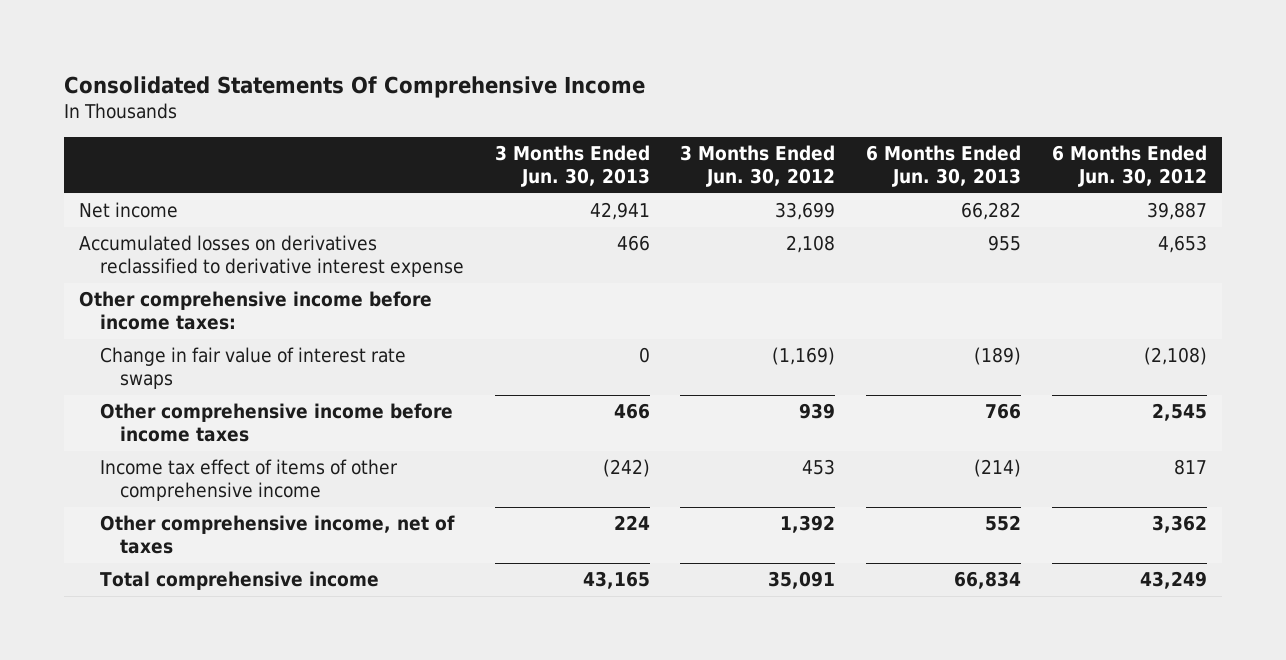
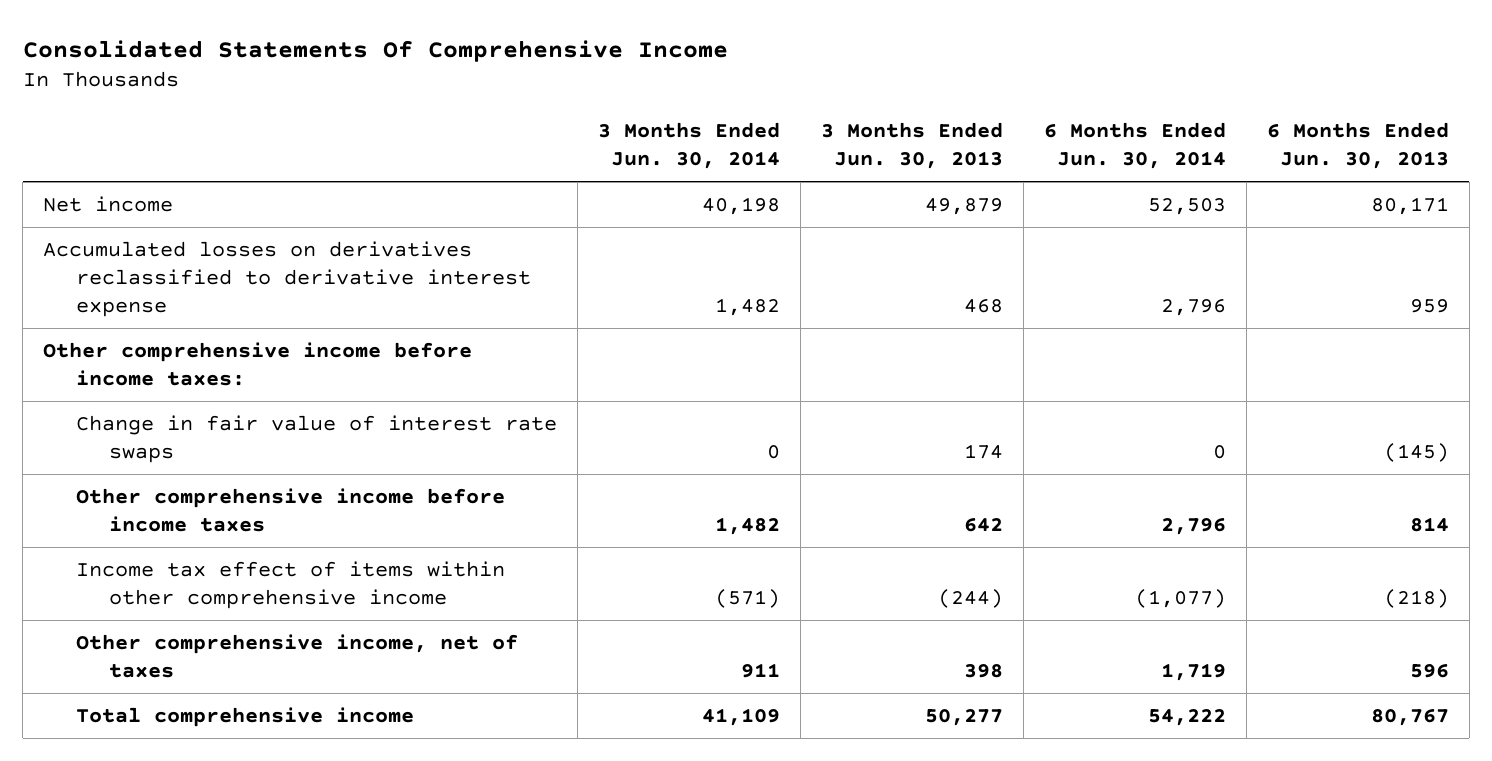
- | 3 Months Ended Jun. 30, 2013 | 3 Months Ended Jun. 30, 2012 | 6 Months Ended Jun. 30, 2013 | 6 Months Ended Jun. 30, 2012
+ | 3 Months Ended Jun. 30, 2014 | 3 Months Ended Jun. 30, 2013 | 6 Months Ended Jun. 30, 2014 | 6 Months Ended Jun. 30, 2013
- Net income | 42,941 | 33,699 | 66,282 | 39,887
- Accumulated losses on derivatives reclassified to derivative interest expense | 466 | 2,108 | 955 | 4,653
+ Net income | 40,198 | 49,879 | 52,503 | 80,171
+ Accumulated losses on derivatives reclassified to derivative interest expense | 1,482 | 468 | 2,796 | 959
- Change in fair value of interest rate swaps | 0 | (1,169) | (189) | (2,108)
- Other comprehensive income before income taxes | 466 | 939 | 766 | 2,545
- Income tax effect of items of other comprehensive income | (242) | 453 | (214) | 817
- Other comprehensive income, net of taxes | 224 | 1,392 | 552 | 3,362
- Total comprehensive income | 43,165 | 35,091 | 66,834 | 43,249
+ Change in fair value of interest rate swaps | 0 | 174 | 0 | (145)
+ Other comprehensive income before income taxes | 1,482 | 642 | 2,796 | 814
+ Income tax effect of items within other comprehensive income | (571) | (244) | (1,077) | (218)
+ Other comprehensive income, net of taxes | 911 | 398 | 1,719 | 596
+ Total comprehensive income | 41,109 | 50,277 | 54,222 | 80,767

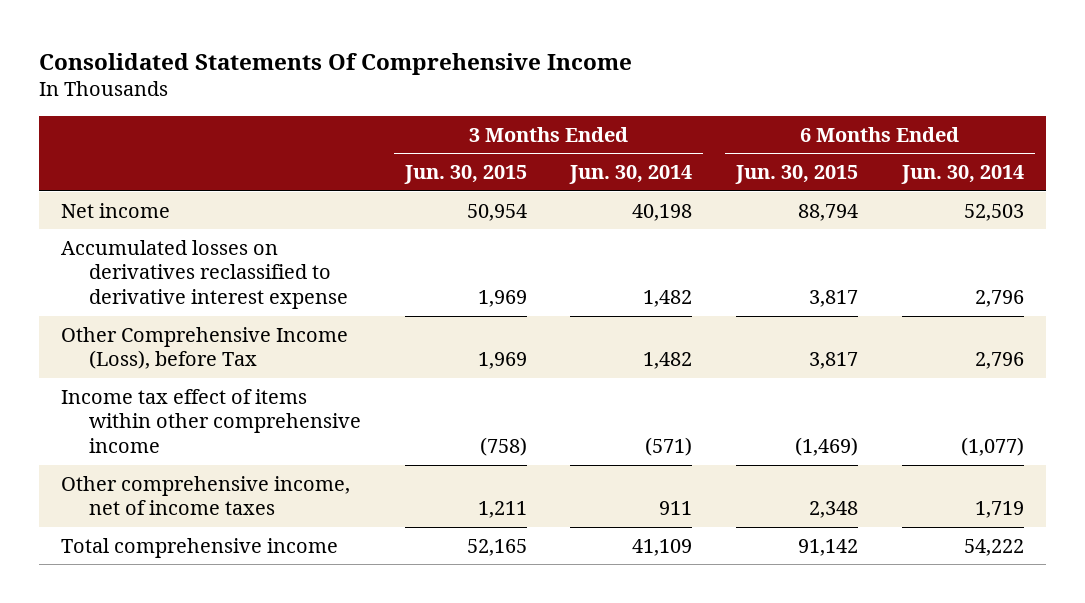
- | 3 Months Ended Jun. 30, 2014 | 3 Months Ended Jun. 30, 2013 | 6 Months Ended Jun. 30, 2014 | 6 Months Ended Jun. 30, 2013
+ | 3 Months Ended Jun. 30, 2015 | 3 Months Ended Jun. 30, 2014 | 6 Months Ended Jun. 30, 2015 | 6 Months Ended Jun. 30, 2014
- Other comprehensive income before income taxes:
- Change in fair value of interest rate swaps | 0 | 174 | 0 | (145)
- Other comprehensive income before income taxes | 1,482 | 642 | 2,796 | 814
+ Other Comprehensive Income (Loss), before Tax | 1,969 | 1,482 | 3,817 | 2,796
- Other comprehensive income, net of taxes | 911 | 398 | 1,719 | 596
+ Other comprehensive income, net of income taxes | 1,211 | 911 | 2,348 | 1,719

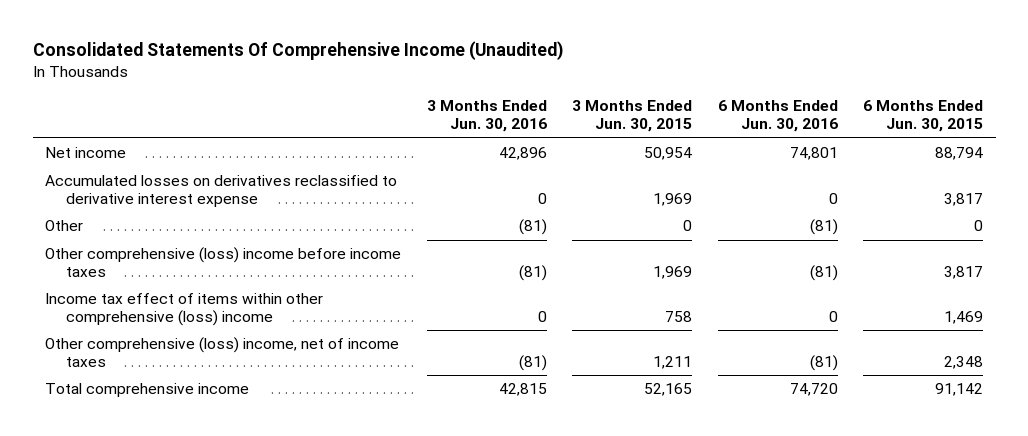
- Consolidated Statements Of Comprehensive Income
+ Consolidated Statements Of Comprehensive Income (Unaudited)
- | 3 Months Ended Jun. 30, 2015 | 3 Months Ended Jun. 30, 2014 | 6 Months Ended Jun. 30, 2015 | 6 Months Ended Jun. 30, 2014
+ | 3 Months Ended Jun. 30, 2016 | 3 Months Ended Jun. 30, 2015 | 6 Months Ended Jun. 30, 2016 | 6 Months Ended Jun. 30, 2015
- Other Comprehensive Income (Loss), before Tax | 1,969 | 1,482 | 3,817 | 2,796
- Income tax effect of items within other comprehensive income | (758) | (571) | (1,469) | (1,077)
- Other comprehensive income, net of income taxes | 1,211 | 911 | 2,348 | 1,719
+ Other | (81) | 0 | (81) | 0
+ Other comprehensive (loss) income before income taxes | (81) | 1,969 | (81) | 3,817
+ Income tax effect of items within other comprehensive (loss) income | 0 | 758 | 0 | 1,469
+ Other comprehensive (loss) income, net of income taxes | (81) | 1,211 | (81) | 2,348

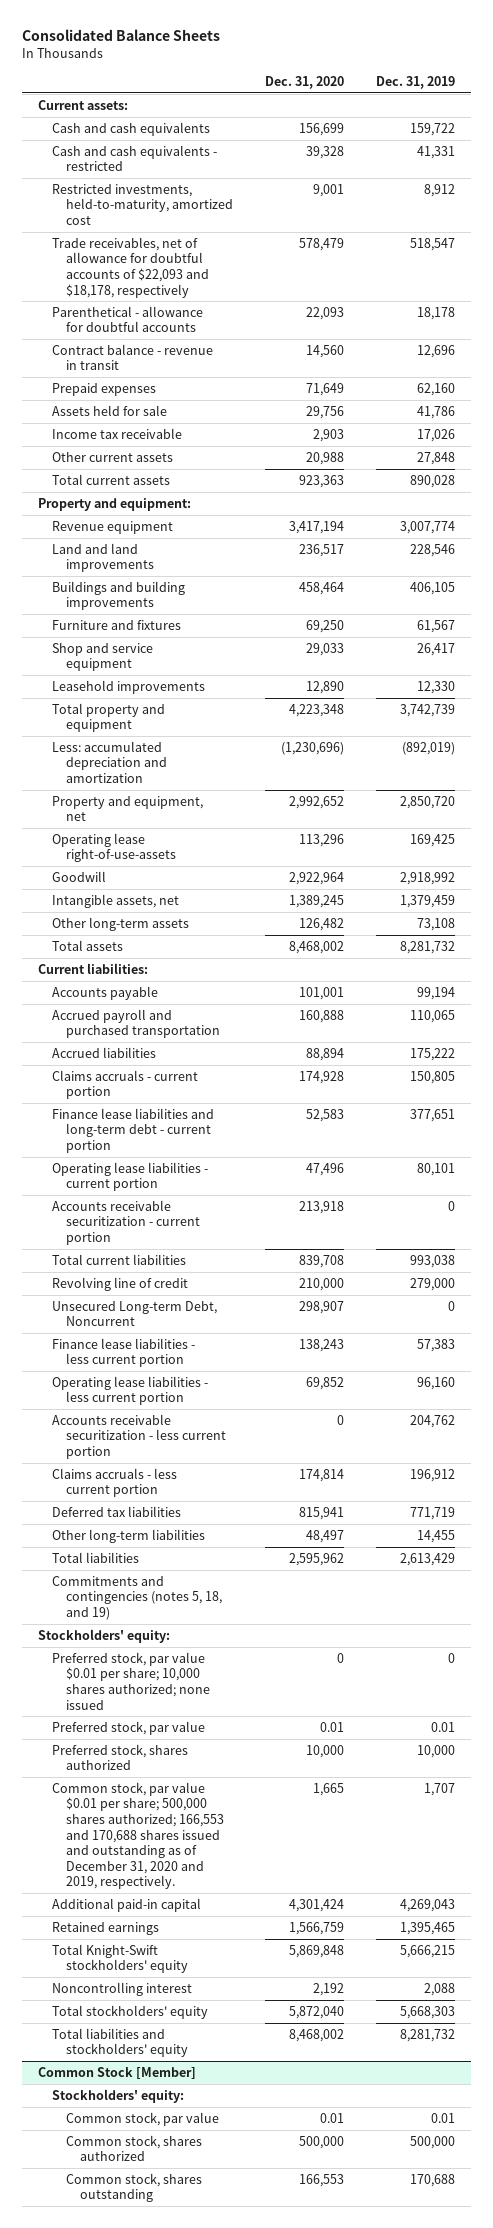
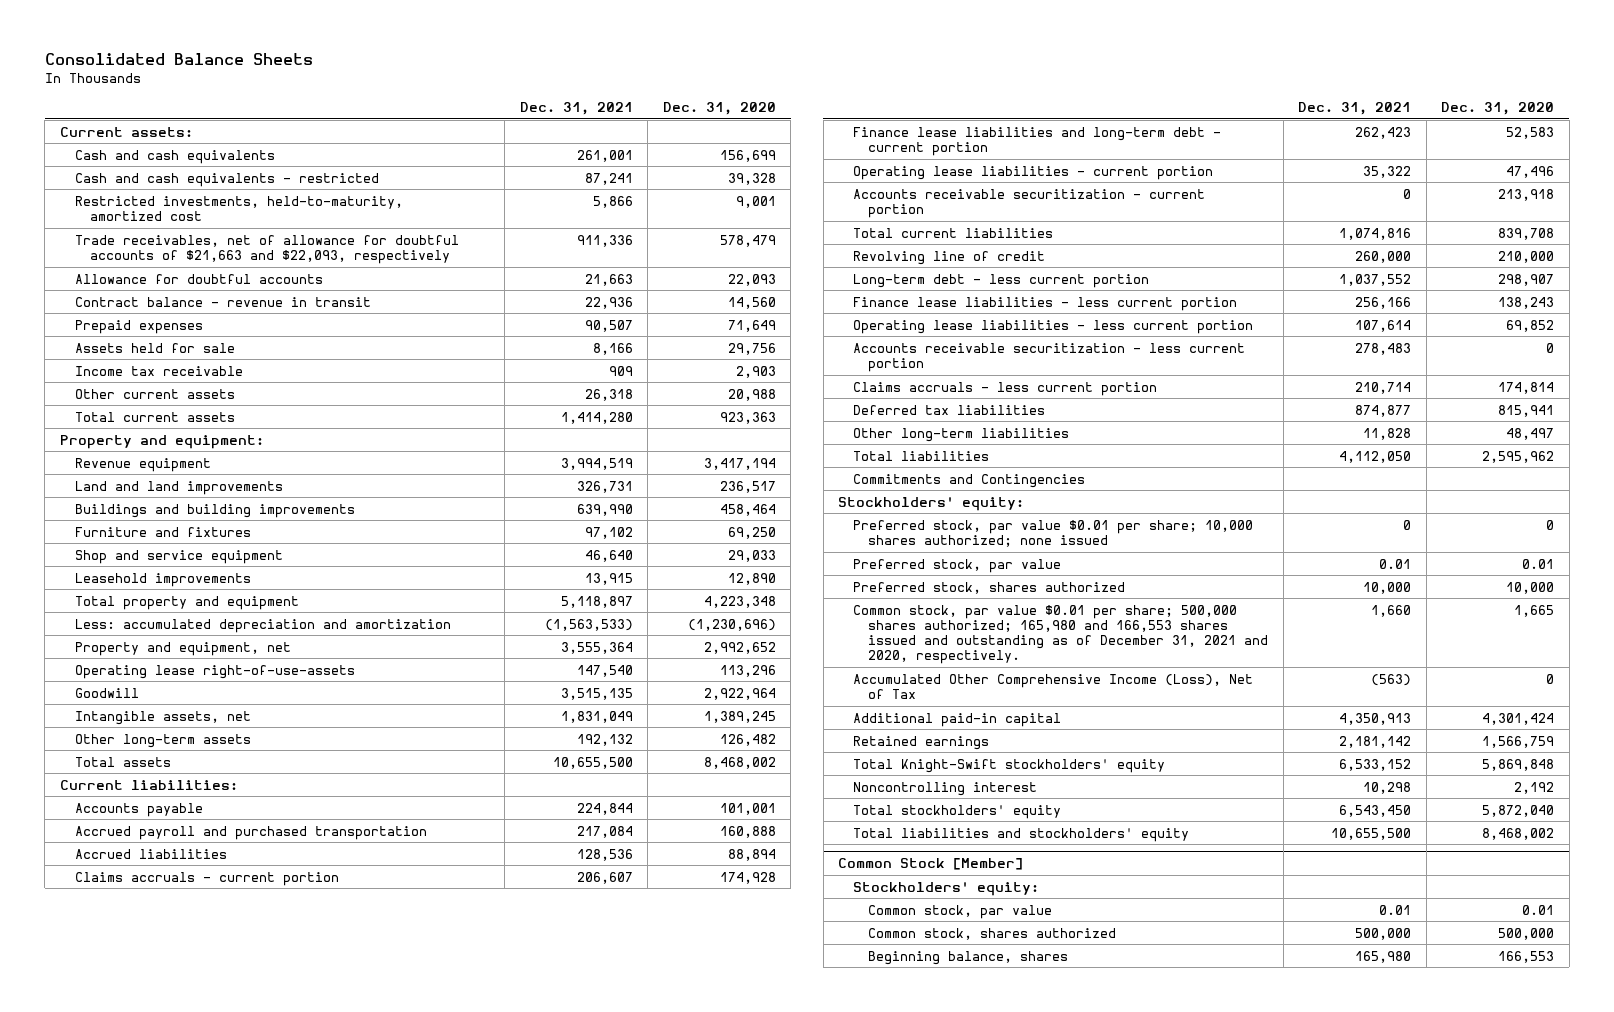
- | Dec. 31, 2020 | Dec. 31, 2019
+ | Dec. 31, 2021 | Dec. 31, 2020
- Trade receivables, net of allowance for doubtful accounts of $22,093 and $18,178, respectively | 578,479 | 518,547
- Parenthetical - allowance for doubtful accounts | 22,093 | 18,178
+ Trade receivables, net of allowance for doubtful accounts of $21,663 and $22,093, respectively | 911,336 | 578,479
+ Allowance for doubtful accounts | 21,663 | 22,093
- Unsecured Long-term Debt, Noncurrent | 298,907 | 0
+ Long-term debt - less current portion | 1,037,552 | 298,907
- Commitments and contingencies (notes 5, 18, and 19)
+ Commitments and Contingencies
- Common stock, par value $0.01 per share; 500,000 shares authorized; 166,553 and 170,688 shares issued and outstanding as of December 31, 2020 and 2019, respectively. | 1,665 | 1,707
+ Common stock, par value $0.01 per share; 500,000 shares authorized; 165,980 and 166,553 shares issued and outstanding as of December 31, 2021 and 2020, respectively. | 1,660 | 1,665
+ Accumulated Other Comprehensive Income (Loss), Net of Tax | (563) | 0
@ Common Stock [Member]
- Common stock, shares outstanding | 166,553 | 170,688
+ Beginning balance, shares | 165,980 | 166,553

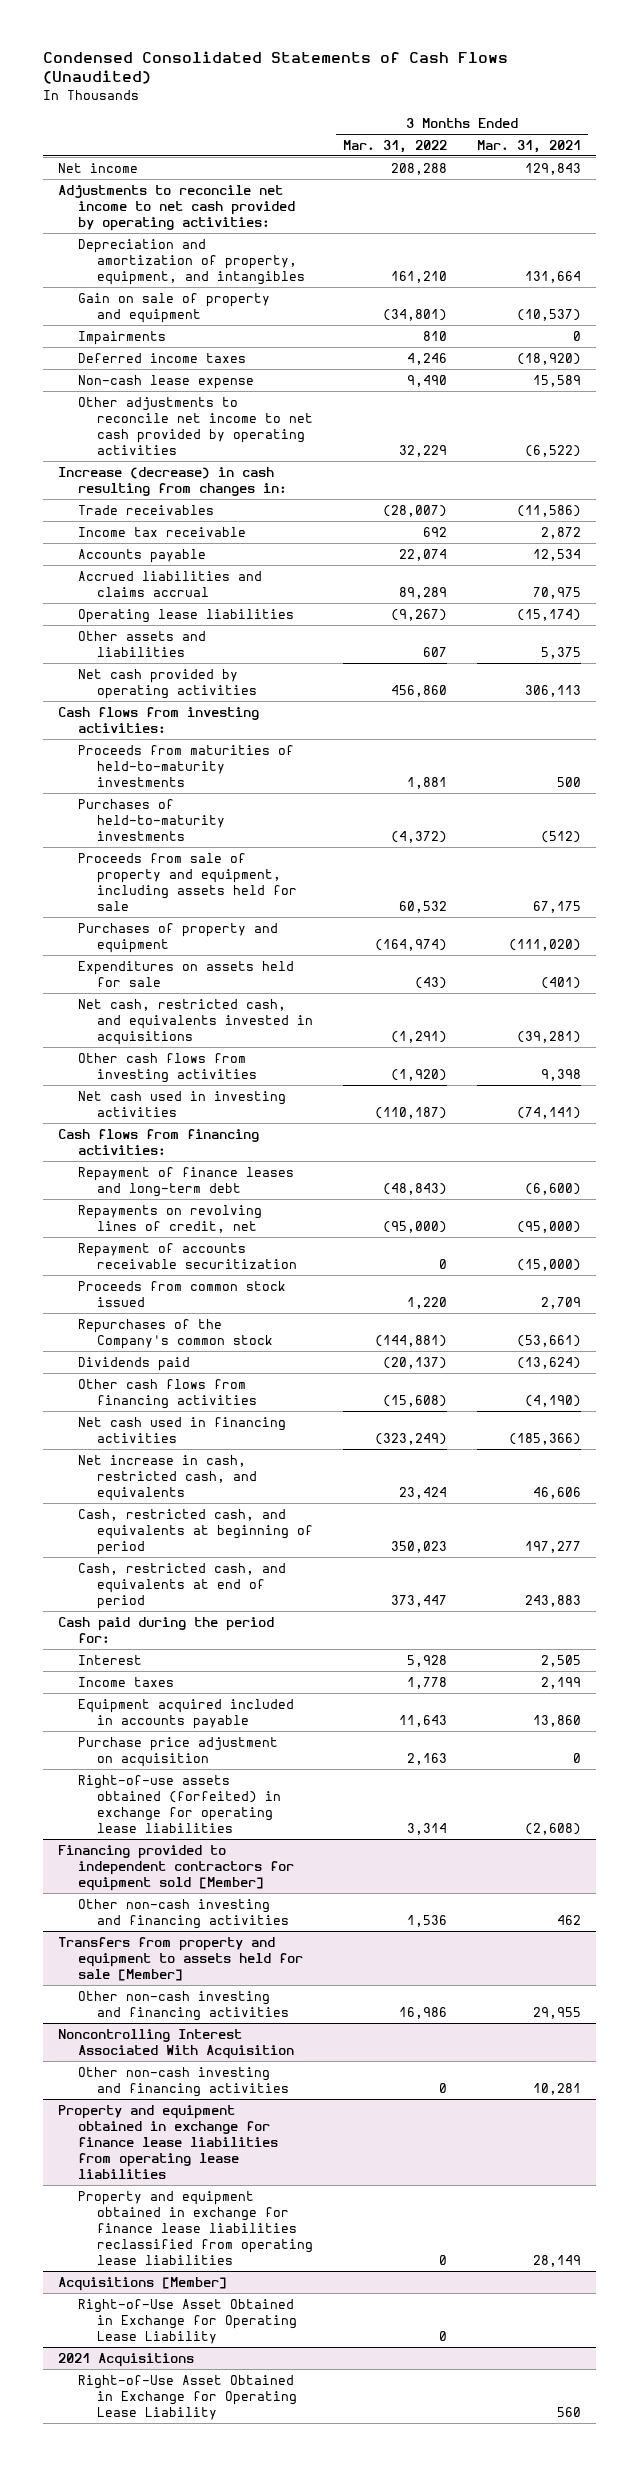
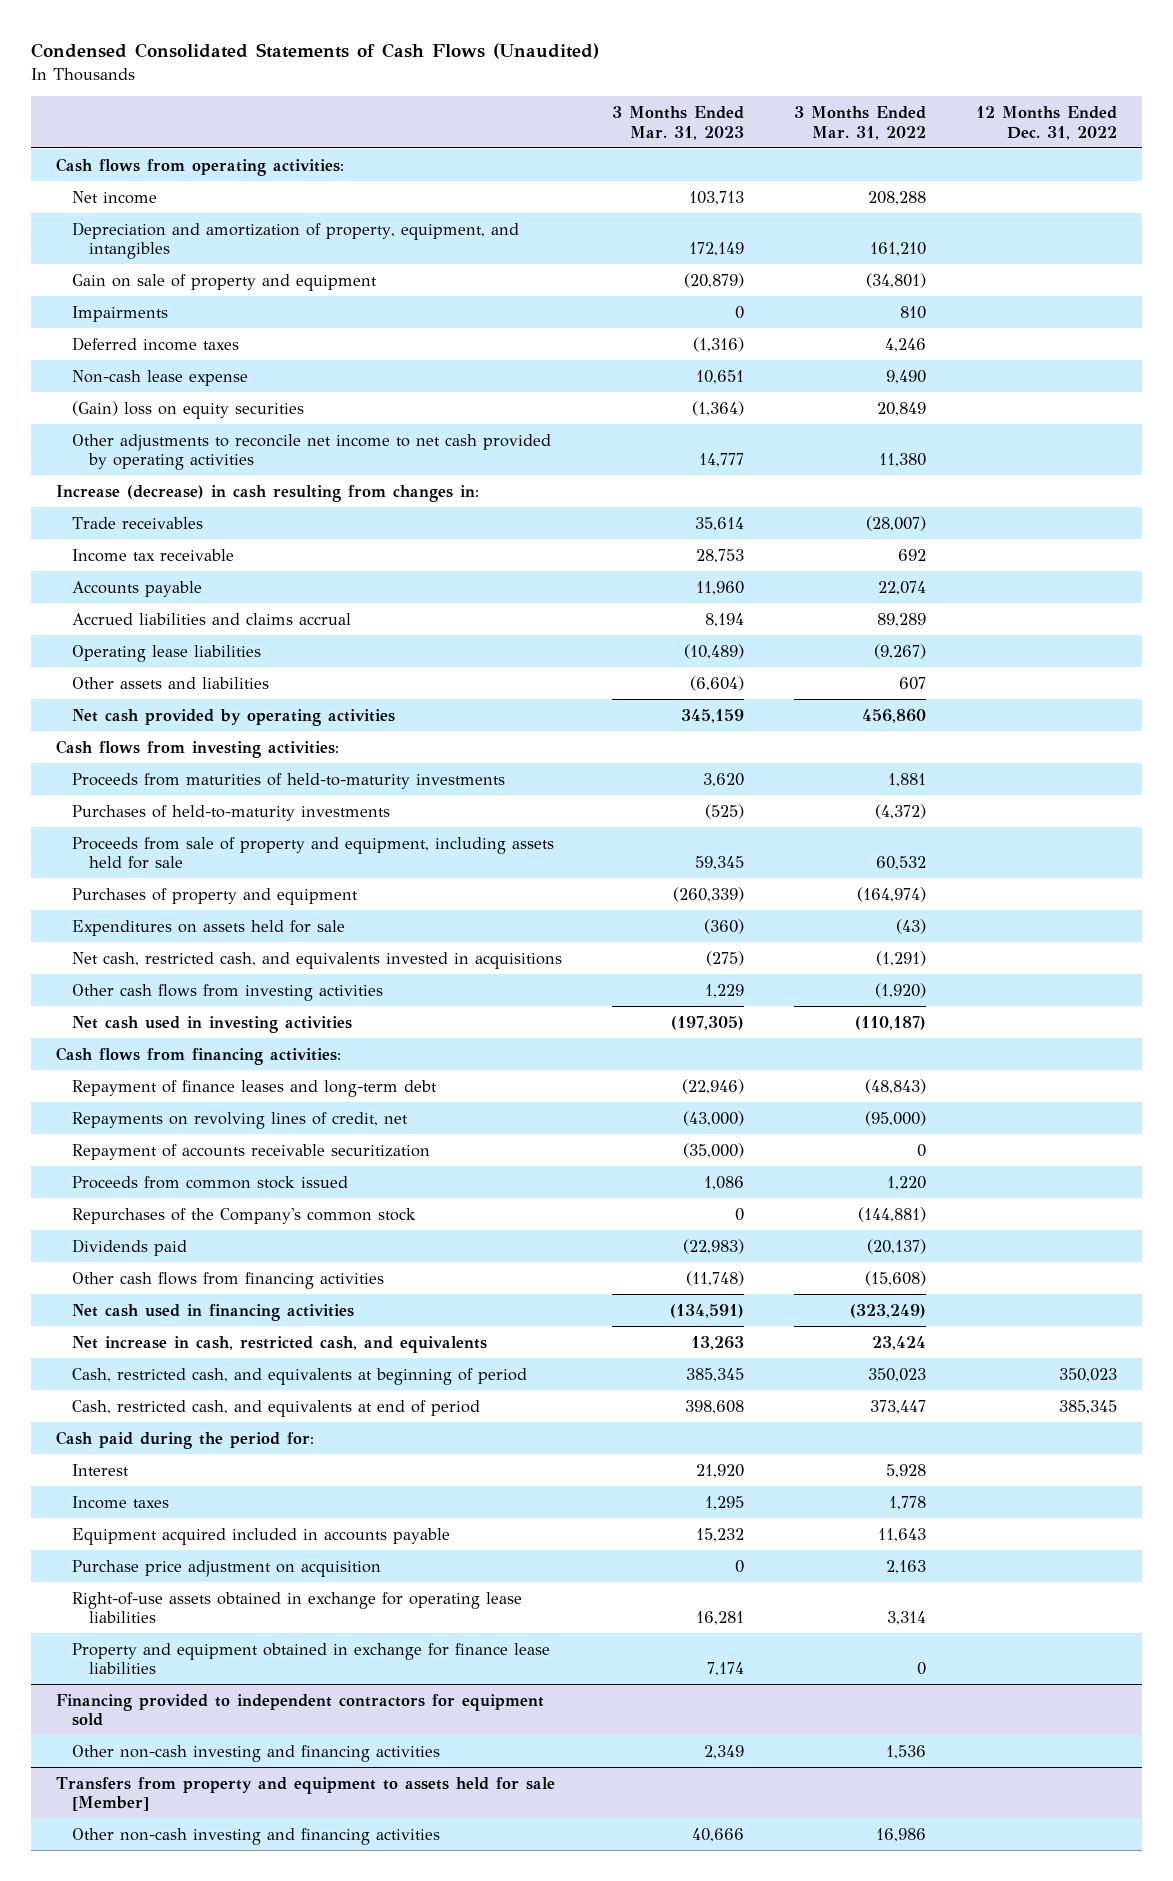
- | 3 Months Ended Mar. 31, 2022 | 3 Months Ended Mar. 31, 2021
+ | 3 Months Ended Mar. 31, 2023 | 3 Months Ended Mar. 31, 2022 | 12 Months Ended Dec. 31, 2022
+ Cash flows from operating activities:
- Adjustments to reconcile net income to net cash provided by operating activities:
- Other adjustments to reconcile net income to net cash provided by operating activities | 32,229 | (6,522)
+ (Gain) loss on equity securities | (1,364) | 20,849 |
+ Other adjustments to reconcile net income to net cash provided by operating activities | 14,777 | 11,380 |
- Right-of-use assets obtained (forfeited) in exchange for operating lease liabilities | 3,314 | (2,608)
- Financing provided to independent contractors for equipment sold [Member]
+ Right-of-use assets obtained in exchange for operating lease liabilities | 16,281 | 3,314 |
+ Property and equipment obtained in exchange for finance lease liabilities | 7,174 | 0 |
+ Financing provided to independent contractors for equipment sold
- Noncontrolling Interest Associated With Acquisition
- Other non-cash investing and financing activities | 0 | 10,281
- Property and equipment obtained in exchange for finance lease liabilities from operating lease liabilities
- Property and equipment obtained in exchange for finance lease liabilities reclassified from operating lease liabilities | 0 | 28,149
- Acquisitions [Member]
- Right-of-Use Asset Obtained in Exchange for Operating Lease Liability | 0 |
- 2021 Acquisitions
- Right-of-Use Asset Obtained in Exchange for Operating Lease Liability | | 560

